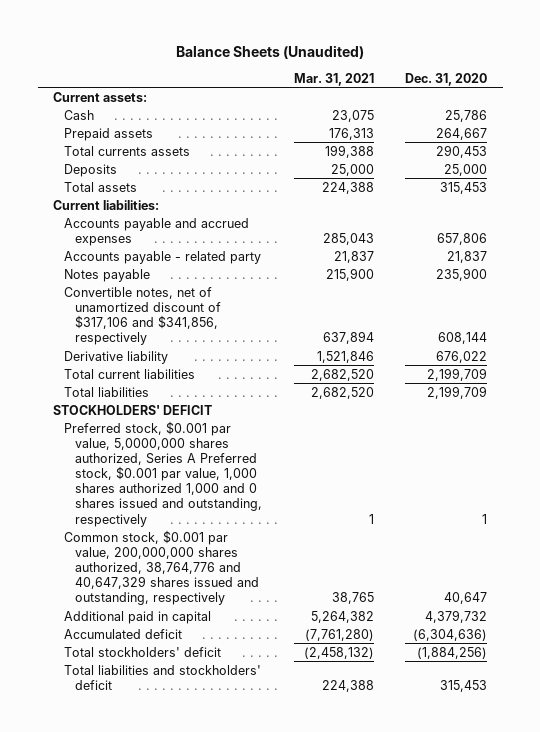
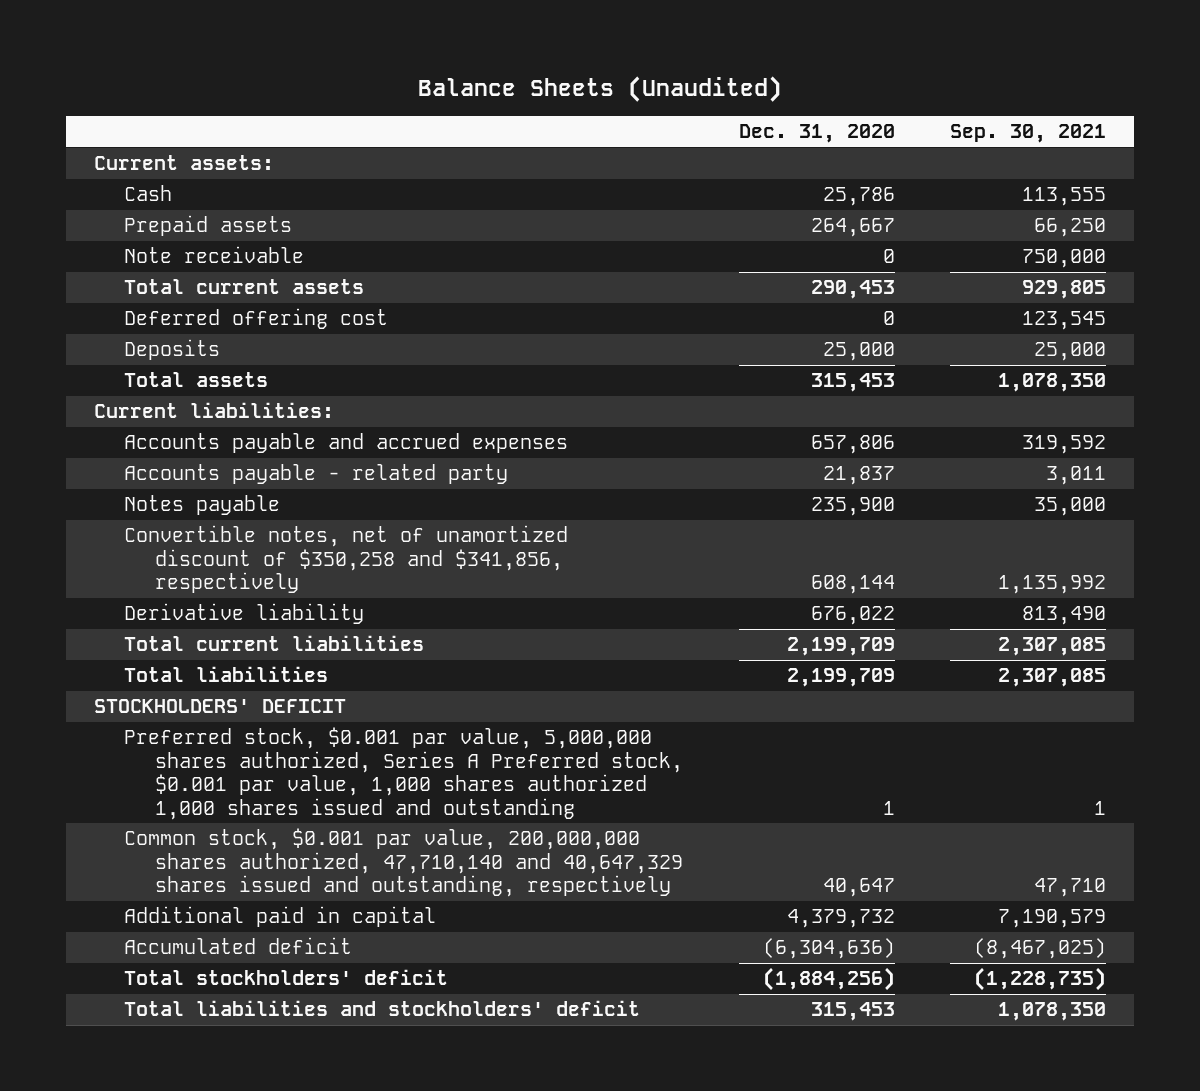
- | Mar. 31, 2021 | Dec. 31, 2020
+ | Dec. 31, 2020 | Sep. 30, 2021
- Total currents assets | 199,388 | 290,453
+ Note receivable | 0 | 750,000
+ Total current assets | 290,453 | 929,805
+ Deferred offering cost | 0 | 123,545
- Convertible notes, net of unamortized discount of $317,106 and $341,856, respectively | 637,894 | 608,144
+ Convertible notes, net of unamortized discount of $350,258 and $341,856, respectively | 608,144 | 1,135,992
- Preferred stock, $0.001 par value, 5,0000,000 shares authorized, Series A Preferred stock, $0.001 par value, 1,000 shares authorized 1,000 and 0 shares issued and outstanding, respectively | 1 | 1
- Common stock, $0.001 par value, 200,000,000 shares authorized, 38,764,776 and 40,647,329 shares issued and outstanding, respectively | 38,765 | 40,647
+ Preferred stock, $0.001 par value, 5,000,000 shares authorized, Series A Preferred stock, $0.001 par value, 1,000 shares authorized 1,000 shares issued and outstanding | 1 | 1
+ Common stock, $0.001 par value, 200,000,000 shares authorized, 47,710,140 and 40,647,329 shares issued and outstanding, respectively | 40,647 | 47,710

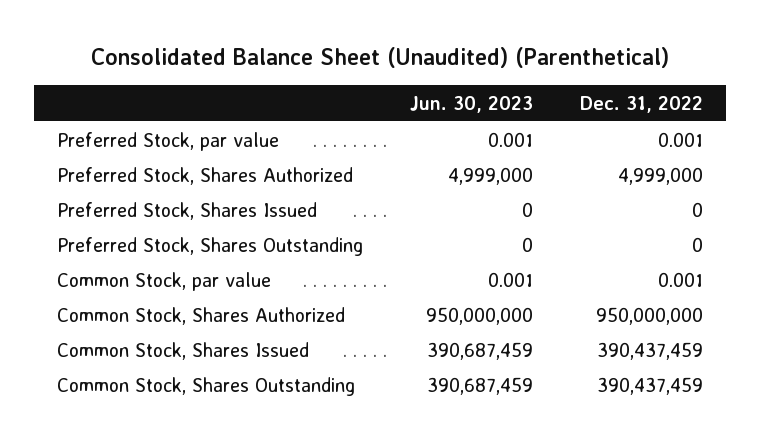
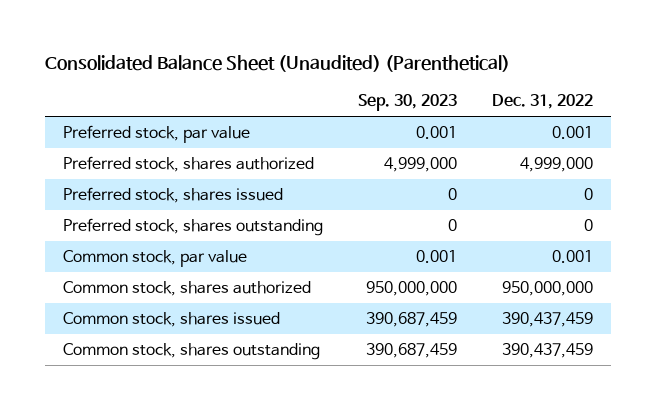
- | Jun. 30, 2023 | Dec. 31, 2022
+ | Sep. 30, 2023 | Dec. 31, 2022
- Preferred Stock, par value | 0.001 | 0.001
- Preferred Stock, Shares Authorized | 4,999,000 | 4,999,000
- Preferred Stock, Shares Issued | 0 | 0
- Preferred Stock, Shares Outstanding | 0 | 0
- Common Stock, par value | 0.001 | 0.001
- Common Stock, Shares Authorized | 950,000,000 | 950,000,000
- Common Stock, Shares Issued | 390,687,459 | 390,437,459
- Common Stock, Shares Outstanding | 390,687,459 | 390,437,459
+ Preferred stock, par value | 0.001 | 0.001
+ Preferred stock, shares authorized | 4,999,000 | 4,999,000
+ Preferred stock, shares issued | 0 | 0
+ Preferred stock, shares outstanding | 0 | 0
+ Common stock, par value | 0.001 | 0.001
+ Common stock, shares authorized | 950,000,000 | 950,000,000
+ Common stock, shares issued | 390,687,459 | 390,437,459
+ Common stock, shares outstanding | 390,687,459 | 390,437,459

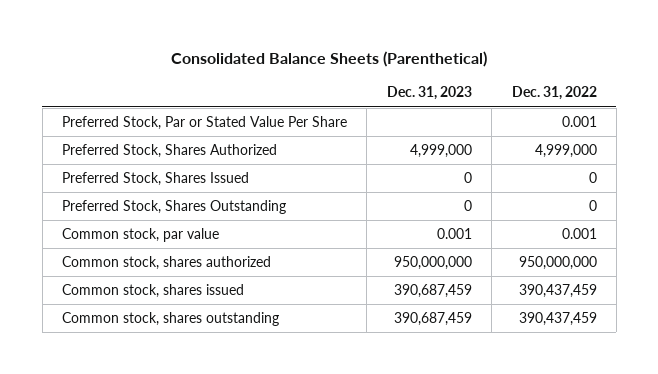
- Consolidated Balance Sheet (Unaudited) (Parenthetical)
+ Consolidated Balance Sheets (Parenthetical)
- | Sep. 30, 2023 | Dec. 31, 2022
+ | Dec. 31, 2023 | Dec. 31, 2022
- Preferred stock, par value | 0.001 | 0.001
- Preferred stock, shares authorized | 4,999,000 | 4,999,000
- Preferred stock, shares issued | 0 | 0
- Preferred stock, shares outstanding | 0 | 0
+ Preferred Stock, Par or Stated Value Per Share | | 0.001
+ Preferred Stock, Shares Authorized | 4,999,000 | 4,999,000
+ Preferred Stock, Shares Issued | 0 | 0
+ Preferred Stock, Shares Outstanding | 0 | 0

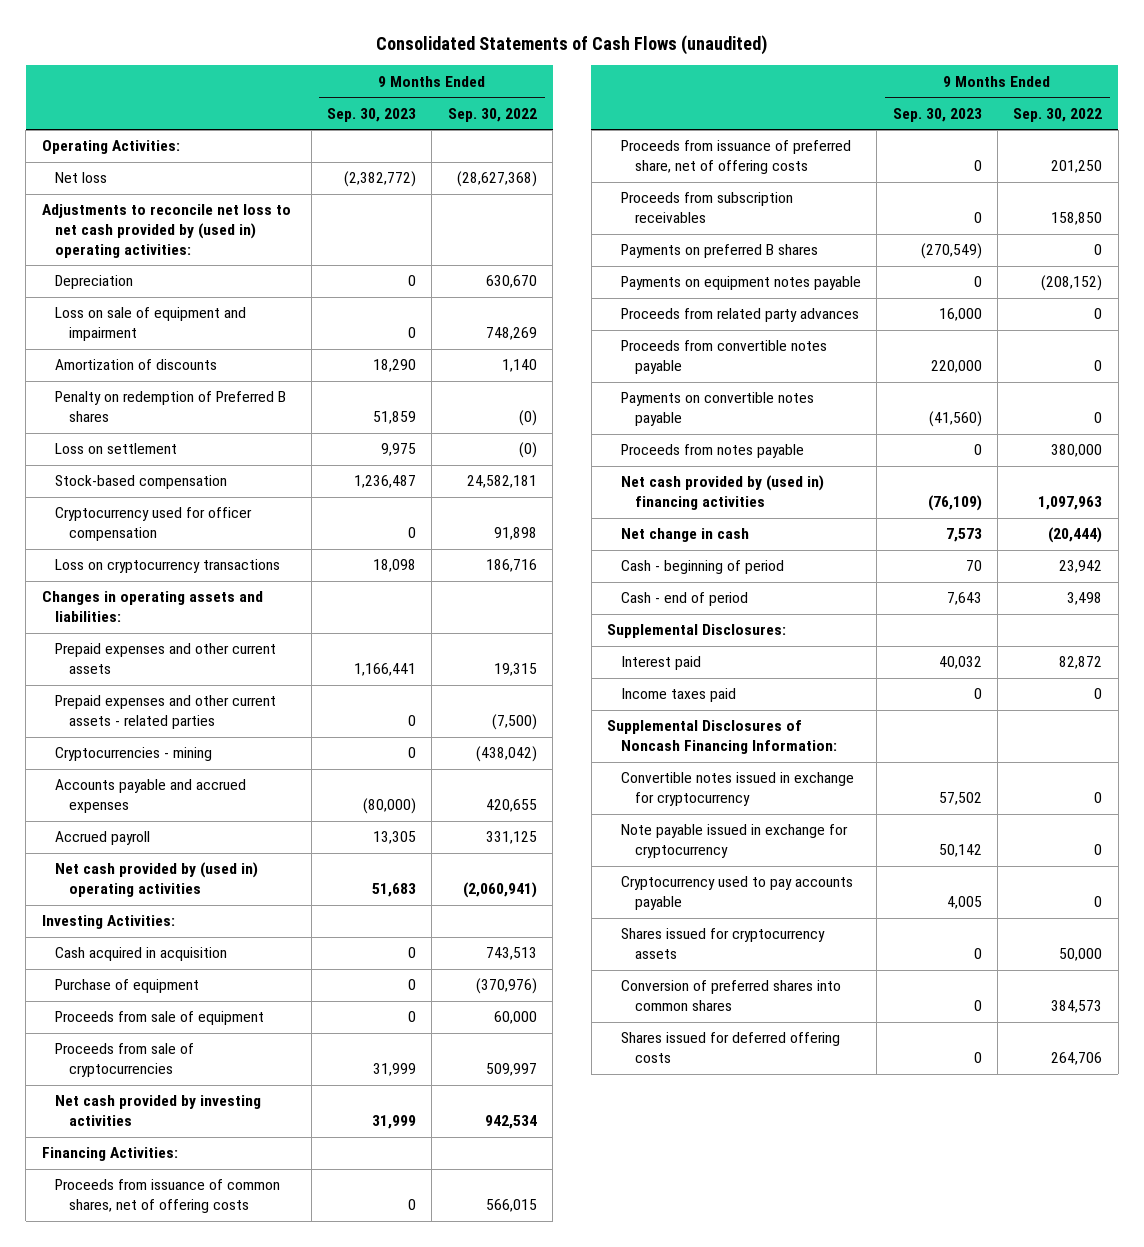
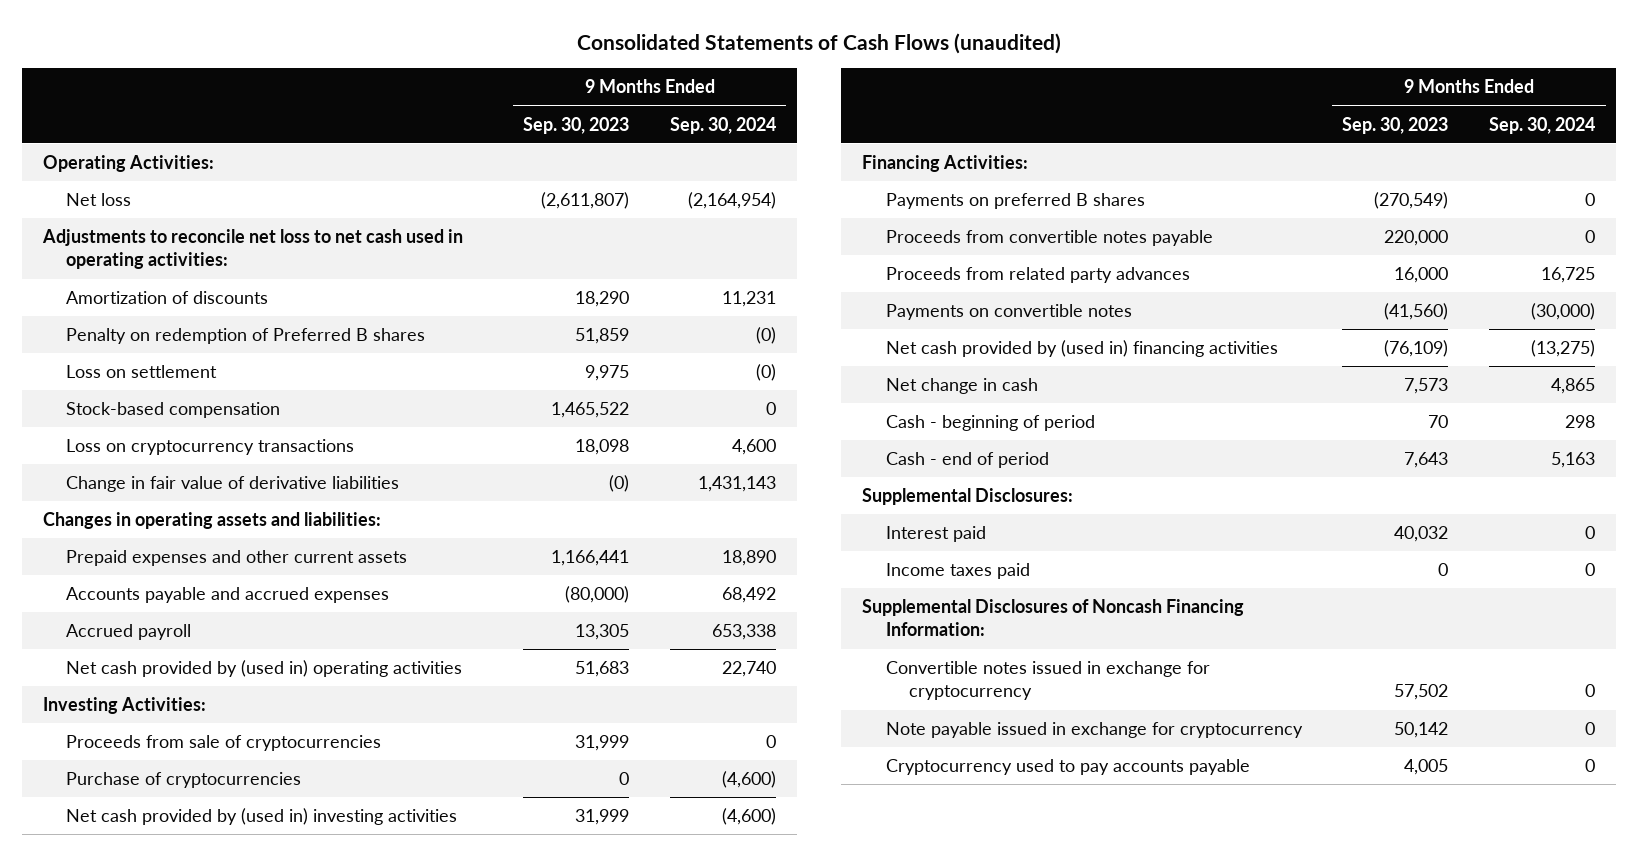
- | 9 Months Ended Sep. 30, 2023 | 9 Months Ended Sep. 30, 2022
+ | 9 Months Ended Sep. 30, 2023 | 9 Months Ended Sep. 30, 2024
- Net loss | (2,382,772) | (28,627,368)
- Adjustments to reconcile net loss to net cash provided by (used in) operating activities:
- Depreciation | 0 | 630,670
- Loss on sale of equipment and impairment | 0 | 748,269
+ Net loss | (2,611,807) | (2,164,954)
+ Adjustments to reconcile net loss to net cash used in operating activities:
- Stock-based compensation | 1,236,487 | 24,582,181
- Cryptocurrency used for officer compensation | 0 | 91,898
+ Stock-based compensation | 1,465,522 | 0
+ Change in fair value of derivative liabilities | (0) | 1,431,143
- Prepaid expenses and other current assets - related parties | 0 | (7,500)
- Cryptocurrencies - mining | 0 | (438,042)
- Cash acquired in acquisition | 0 | 743,513
- Purchase of equipment | 0 | (370,976)
- Proceeds from sale of equipment | 0 | 60,000
- Net cash provided by investing activities | 31,999 | 942,534
+ Purchase of cryptocurrencies | 0 | (4,600)
+ Net cash provided by (used in) investing activities | 31,999 | (4,600)
- Proceeds from issuance of common shares, net of offering costs | 0 | 566,015
- Proceeds from issuance of preferred share, net of offering costs | 0 | 201,250
- Proceeds from subscription receivables | 0 | 158,850
- Payments on equipment notes payable | 0 | (208,152)
- Payments on convertible notes payable | (41,560) | 0
- Proceeds from notes payable | 0 | 380,000
moved down: Proceeds from related party advances | 16,000 | 16,725
+ Payments on convertible notes | (41,560) | (30,000)
- Shares issued for cryptocurrency assets | 0 | 50,000
- Conversion of preferred shares into common shares | 0 | 384,573
- Shares issued for deferred offering costs | 0 | 264,706

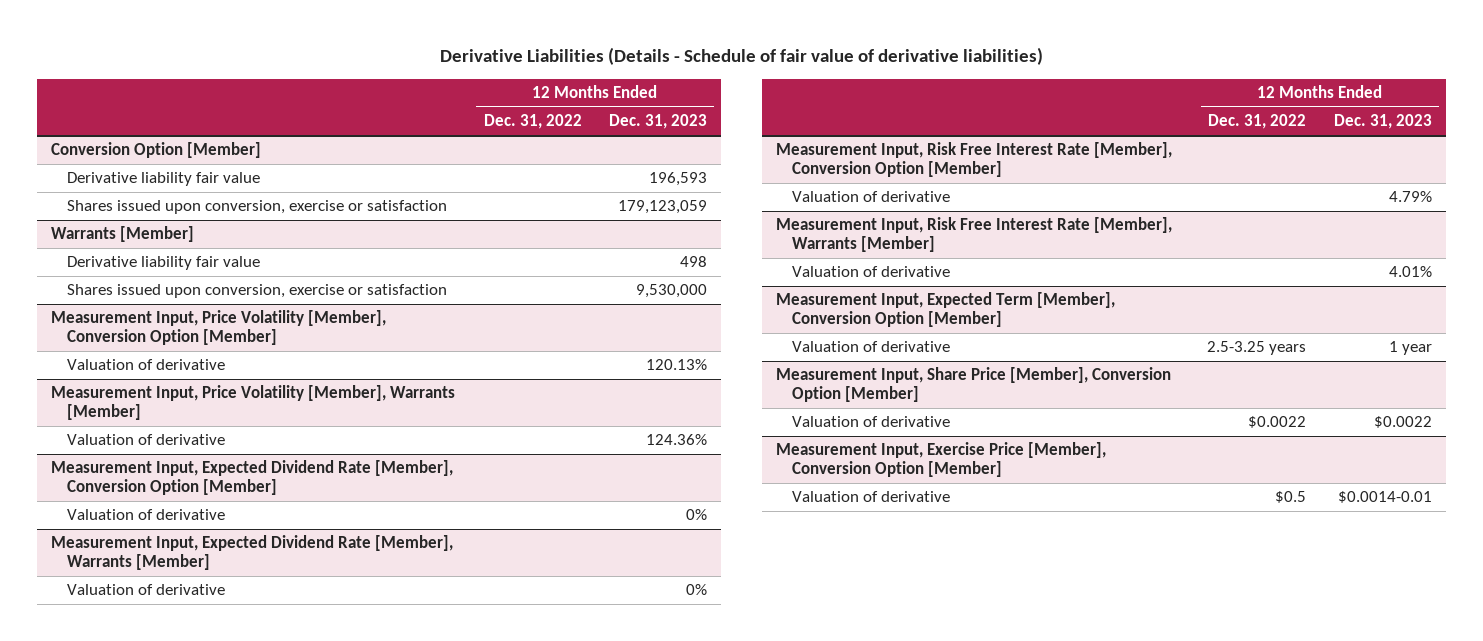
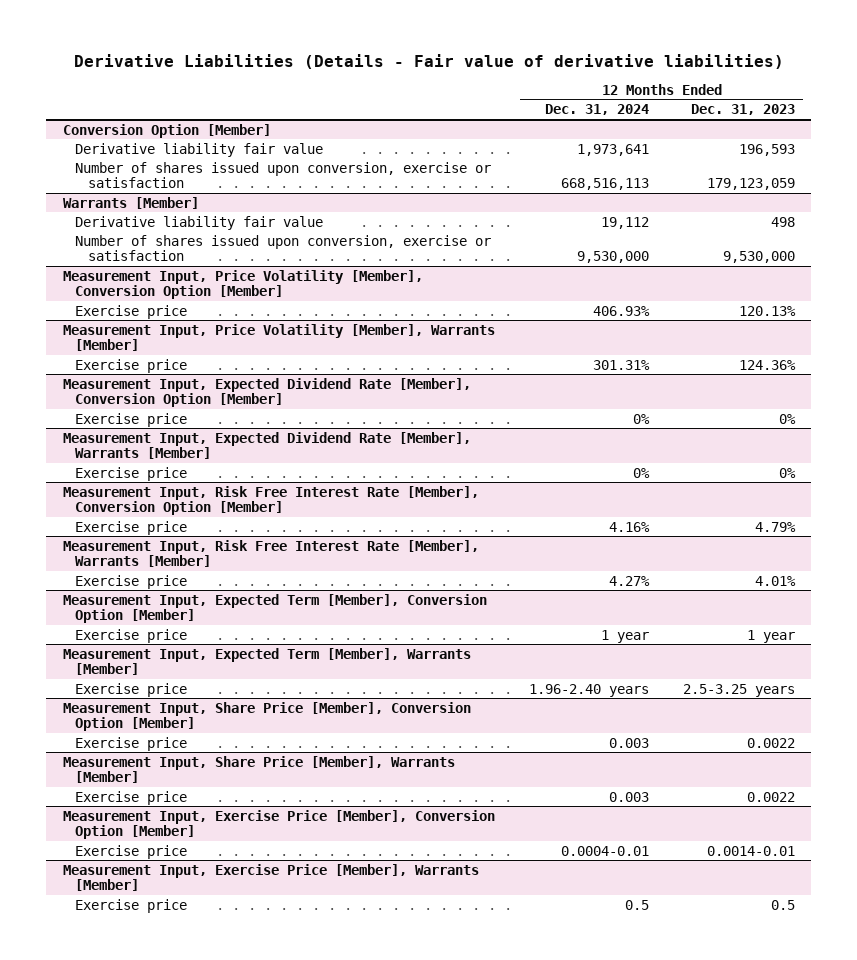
- Derivative Liabilities (Details - Schedule of fair value of derivative liabilities)
+ Derivative Liabilities (Details - Fair value of derivative liabilities)
- | 12 Months Ended Dec. 31, 2022 | 12 Months Ended Dec. 31, 2023
+ | 12 Months Ended Dec. 31, 2024 | 12 Months Ended Dec. 31, 2023
@ Conversion Option [Member]
- Shares issued upon conversion, exercise or satisfaction | | 179,123,059
+ Number of shares issued upon conversion, exercise or satisfaction | 668,516,113 | 179,123,059
@ Warrants [Member]
- Shares issued upon conversion, exercise or satisfaction | | 9,530,000
+ Number of shares issued upon conversion, exercise or satisfaction | 9,530,000 | 9,530,000
@ Measurement Input, Price Volatility [Member], Conversion Option [Member]
- Valuation of derivative | | 120.13%
+ Exercise price | 406.93% | 120.13%
@ Measurement Input, Price Volatility [Member], Warrants [Member]
- Valuation of derivative | | 124.36%
+ Exercise price | 301.31% | 124.36%
@ Measurement Input, Expected Dividend Rate [Member], Conversion Option [Member]
- Valuation of derivative | | 0%
+ Exercise price | 0% | 0%
@ Measurement Input, Expected Dividend Rate [Member], Warrants [Member]
- Valuation of derivative | | 0%
+ Exercise price | 0% | 0%
@ Measurement Input, Risk Free Interest Rate [Member], Conversion Option [Member]
- Valuation of derivative | | 4.79%
+ Exercise price | 4.16% | 4.79%
@ Measurement Input, Risk Free Interest Rate [Member], Warrants [Member]
- Valuation of derivative | | 4.01%
+ Exercise price | 4.27% | 4.01%
@ Measurement Input, Expected Term [Member], Conversion Option [Member]
- Valuation of derivative | 2.5-3.25 years | 1 year
+ Exercise price | 1 year | 1 year
+ Measurement Input, Expected Term [Member], Warrants [Member]
+ Exercise price | 1.96-2.40 years | 2.5-3.25 years
@ Measurement Input, Share Price [Member], Conversion Option [Member]
- Valuation of derivative | $0.0022 | $0.0022
+ Exercise price | 0.003 | 0.0022
+ Measurement Input, Share Price [Member], Warrants [Member]
+ Exercise price | 0.003 | 0.0022
@ Measurement Input, Exercise Price [Member], Conversion Option [Member]
- Valuation of derivative | $0.5 | $0.0014-0.01
+ Exercise price | 0.0004-0.01 | 0.0014-0.01
+ Measurement Input, Exercise Price [Member], Warrants [Member]
+ Exercise price | 0.5 | 0.5

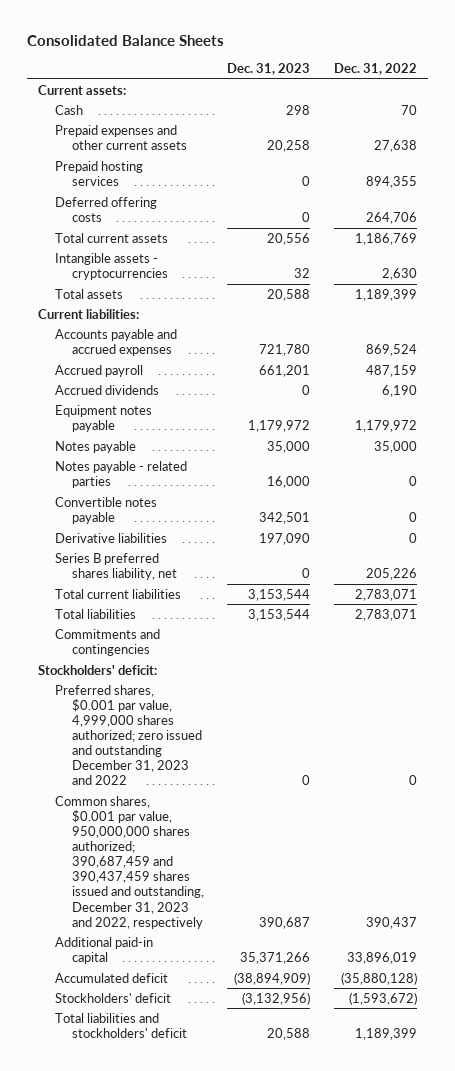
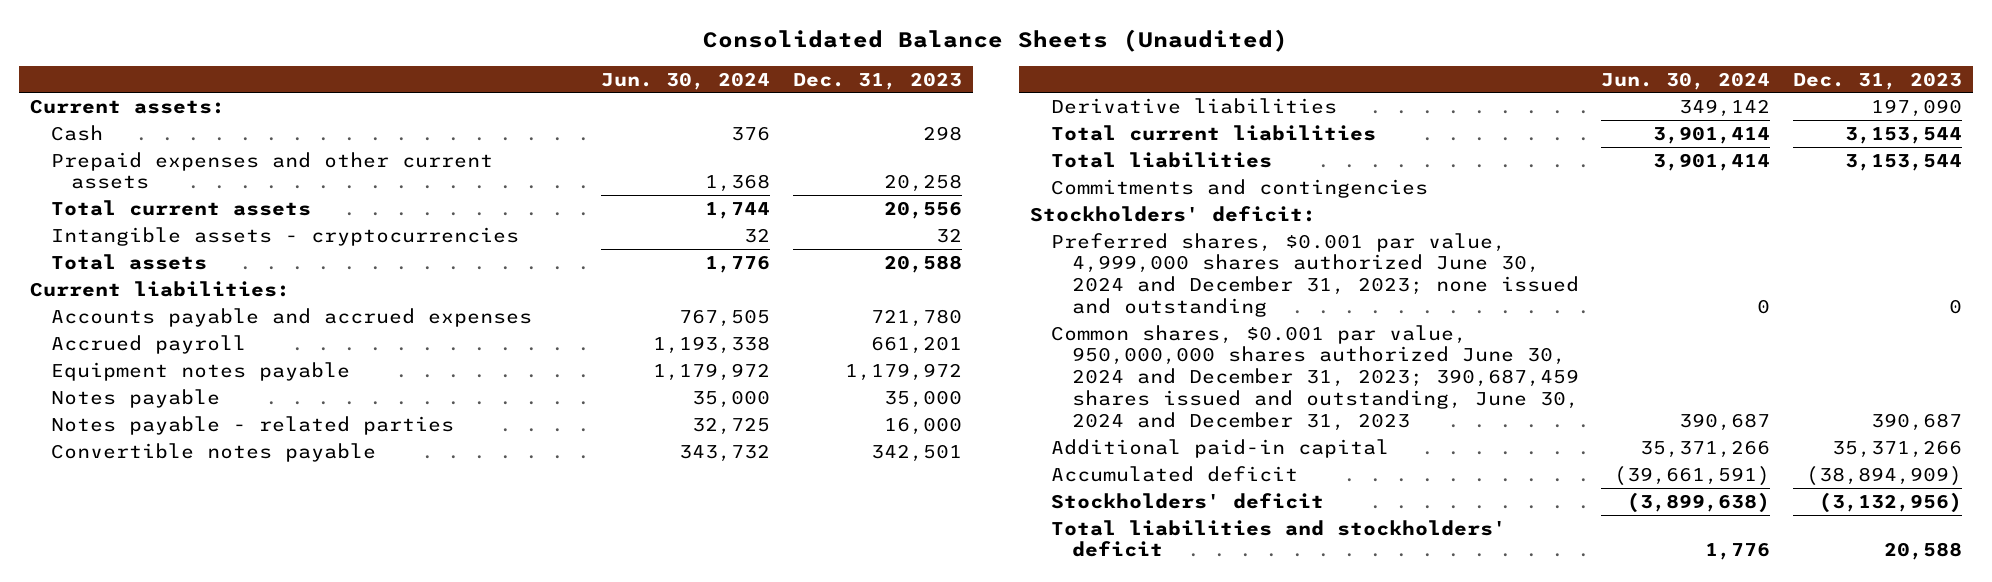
- Consolidated Balance Sheets
+ Consolidated Balance Sheets (Unaudited)
- | Dec. 31, 2023 | Dec. 31, 2022
+ | Jun. 30, 2024 | Dec. 31, 2023
- Prepaid hosting services | 0 | 894,355
- Deferred offering costs | 0 | 264,706
- Accrued dividends | 0 | 6,190
- Series B preferred shares liability, net | 0 | 205,226
- Preferred shares, $0.001 par value, 4,999,000 shares authorized; zero issued and outstanding December 31, 2023 and 2022 | 0 | 0
- Common shares, $0.001 par value, 950,000,000 shares authorized; 390,687,459 and 390,437,459 shares issued and outstanding, December 31, 2023 and 2022, respectively | 390,687 | 390,437
+ Preferred shares, $0.001 par value, 4,999,000 shares authorized June 30, 2024 and December 31, 2023; none issued and outstanding | 0 | 0
+ Common shares, $0.001 par value, 950,000,000 shares authorized June 30, 2024 and December 31, 2023; 390,687,459 shares issued and outstanding, June 30, 2024 and December 31, 2023 | 390,687 | 390,687

